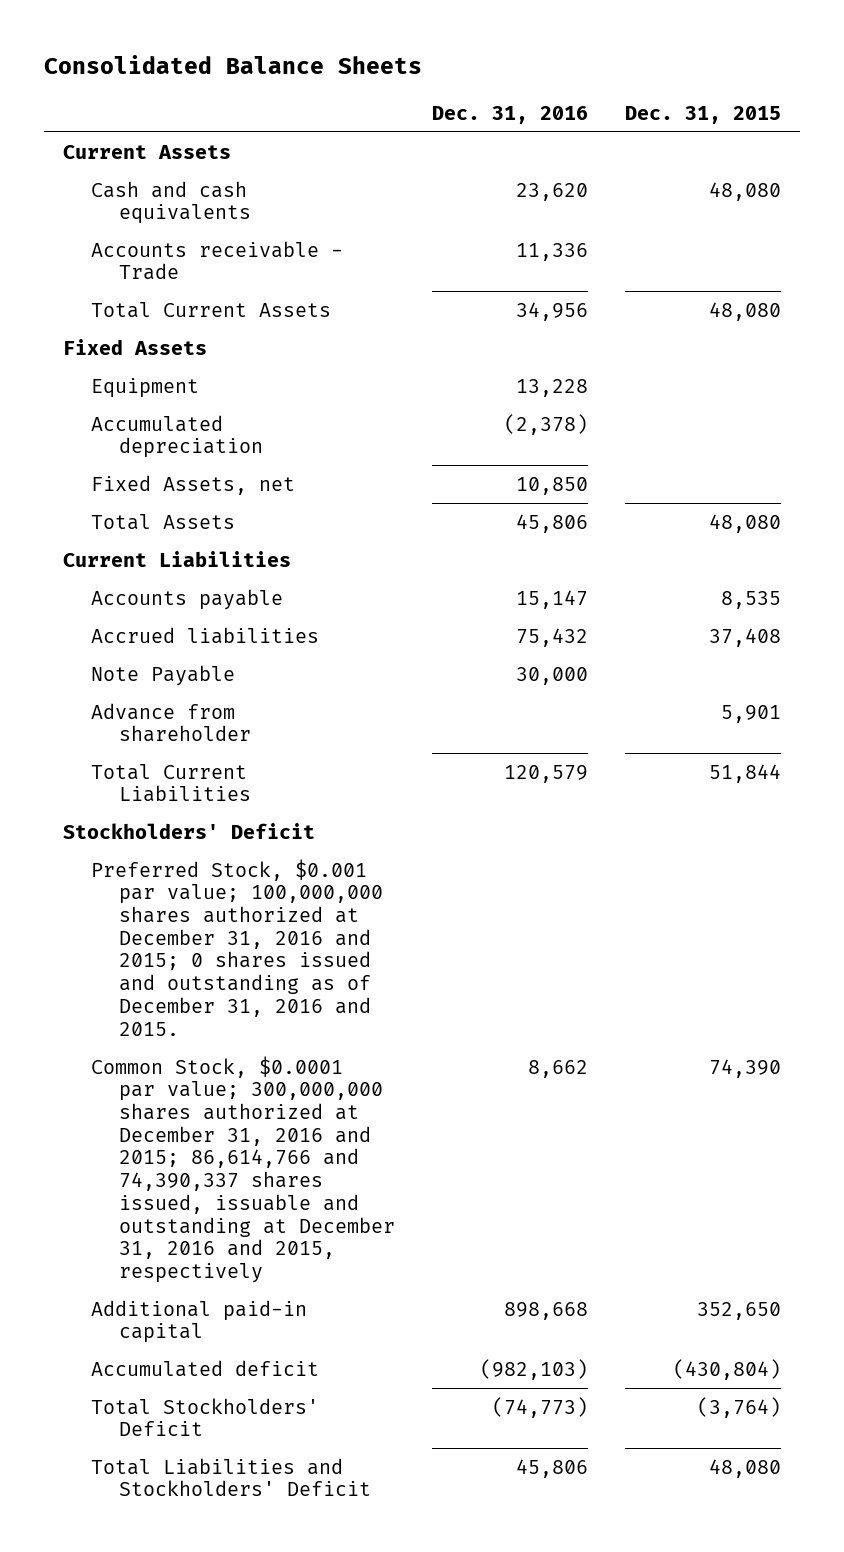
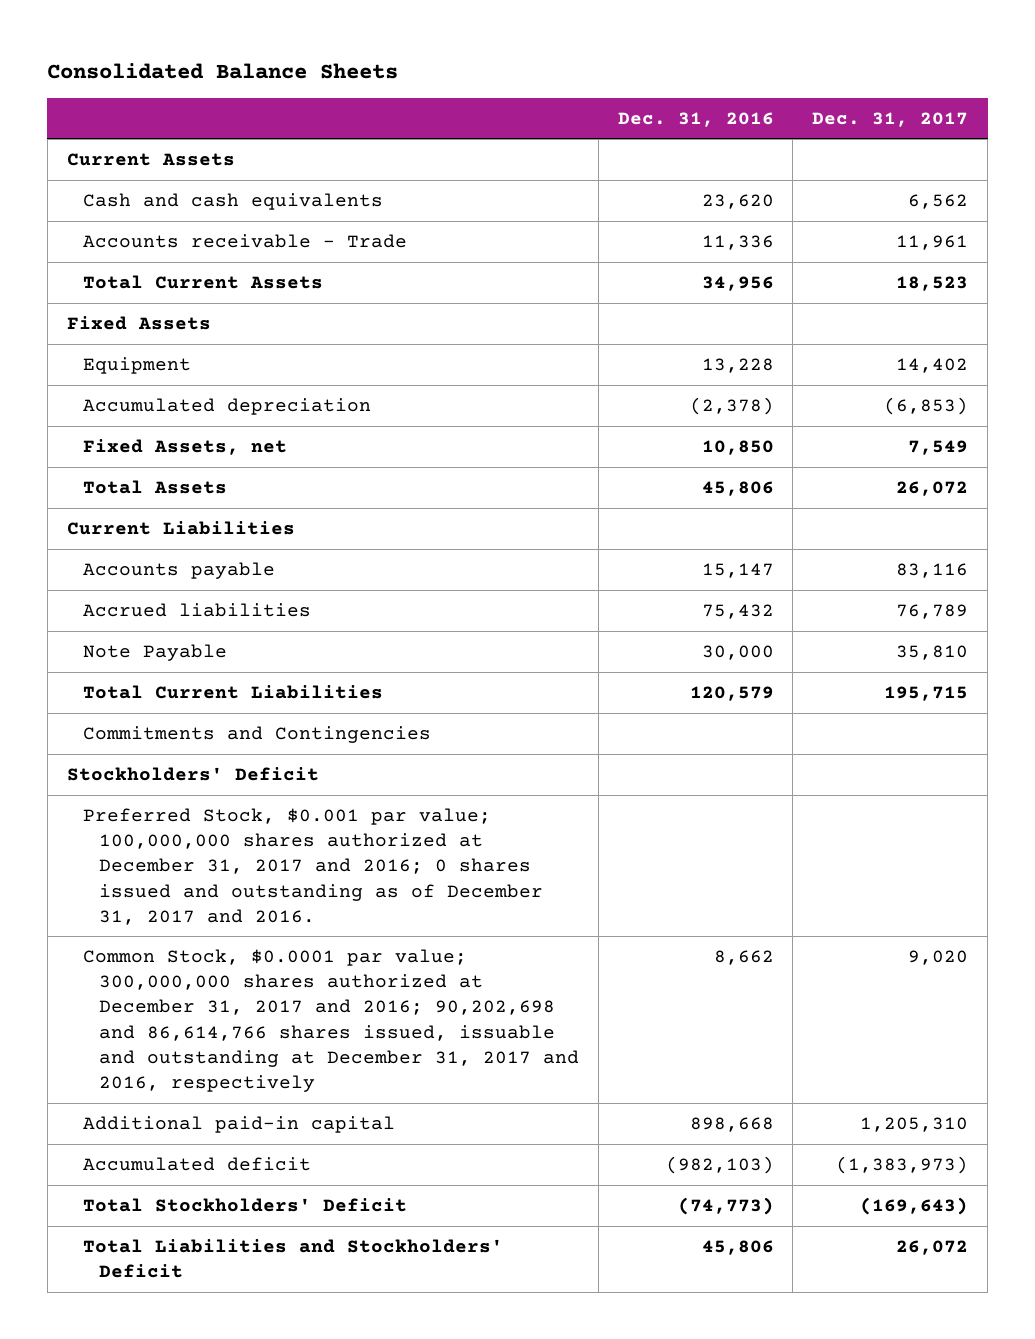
- | Dec. 31, 2016 | Dec. 31, 2015
+ | Dec. 31, 2016 | Dec. 31, 2017
- Advance from shareholder | | 5,901
+ Commitments and Contingencies
- Preferred Stock, $0.001 par value; 100,000,000 shares authorized at December 31, 2016 and 2015; 0 shares issued and outstanding as of December 31, 2016 and 2015.
- Common Stock, $0.0001 par value; 300,000,000 shares authorized at December 31, 2016 and 2015; 86,614,766 and 74,390,337 shares issued, issuable and outstanding at December 31, 2016 and 2015, respectively | 8,662 | 74,390
+ Preferred Stock, $0.001 par value; 100,000,000 shares authorized at December 31, 2017 and 2016; 0 shares issued and outstanding as of December 31, 2017 and 2016.
+ Common Stock, $0.0001 par value; 300,000,000 shares authorized at December 31, 2017 and 2016; 90,202,698 and 86,614,766 shares issued, issuable and outstanding at December 31, 2017 and 2016, respectively | 8,662 | 9,020

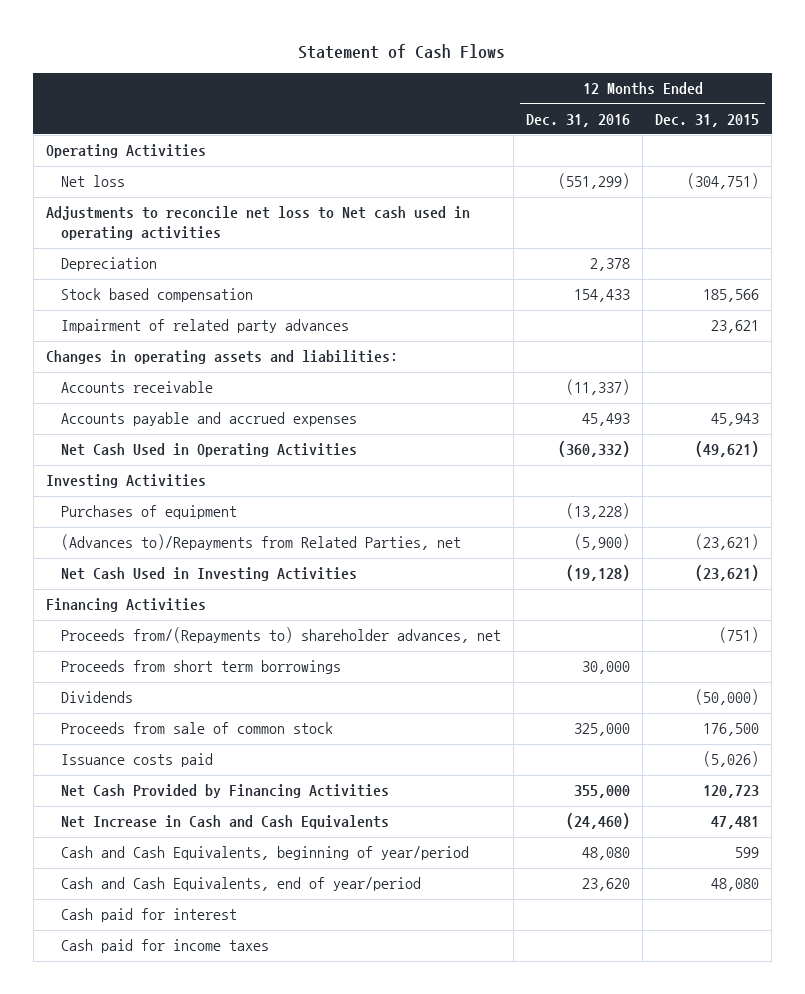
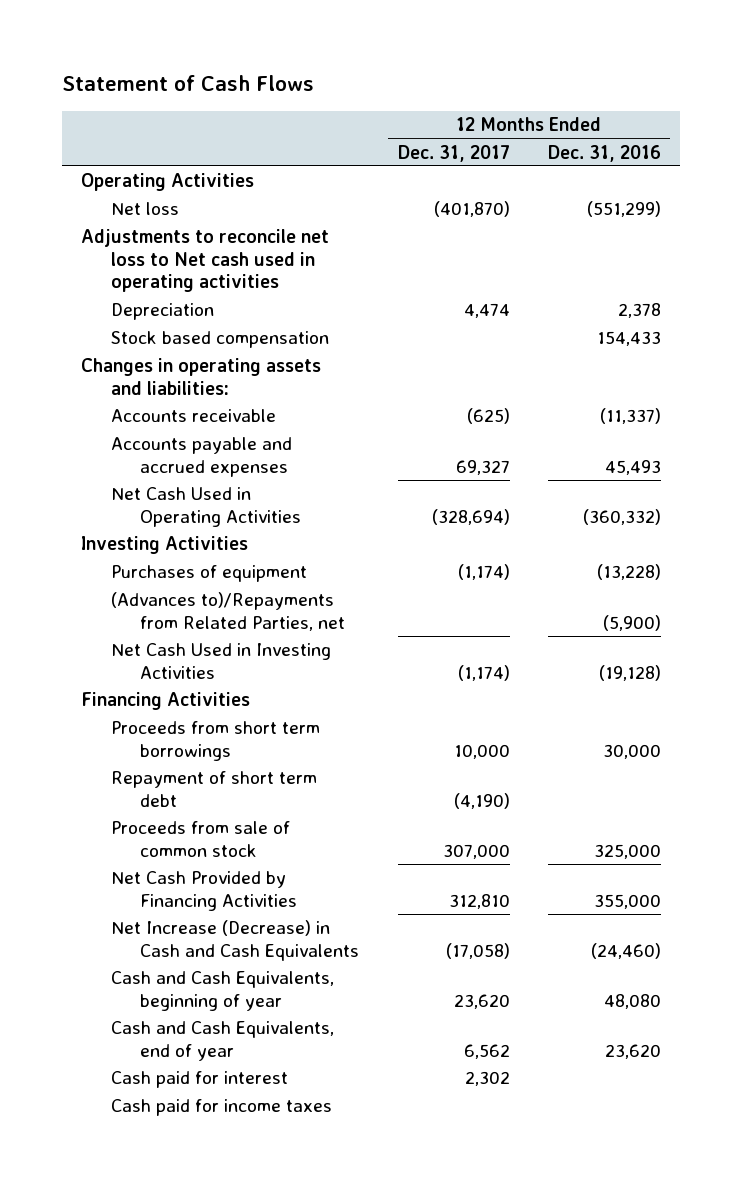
- | 12 Months Ended Dec. 31, 2016 | 12 Months Ended Dec. 31, 2015
+ | 12 Months Ended Dec. 31, 2017 | 12 Months Ended Dec. 31, 2016
- Impairment of related party advances | | 23,621
- Proceeds from/(Repayments to) shareholder advances, net | | (751)
- Dividends | | (50,000)
+ Repayment of short term debt | (4,190) |
- Issuance costs paid | | (5,026)
- Net Increase in Cash and Cash Equivalents | (24,460) | 47,481
- Cash and Cash Equivalents, beginning of year/period | 48,080 | 599
- Cash and Cash Equivalents, end of year/period | 23,620 | 48,080
+ Net Increase (Decrease) in Cash and Cash Equivalents | (17,058) | (24,460)
+ Cash and Cash Equivalents, beginning of year | 23,620 | 48,080
+ Cash and Cash Equivalents, end of year | 6,562 | 23,620

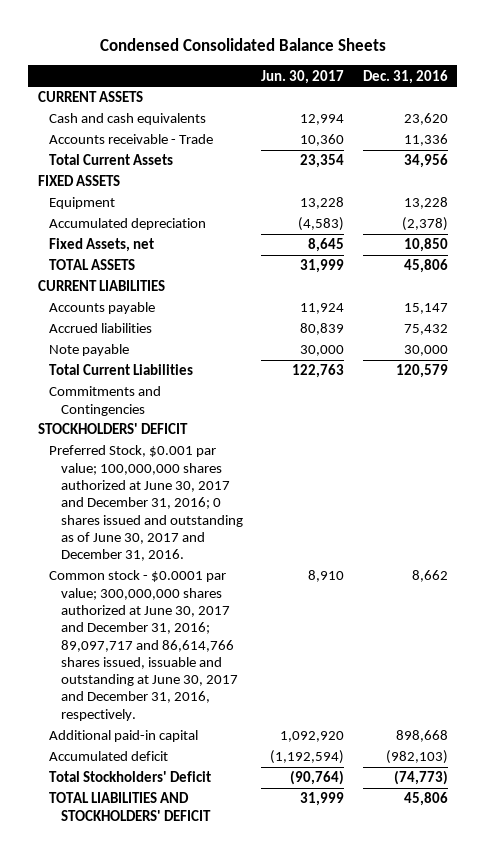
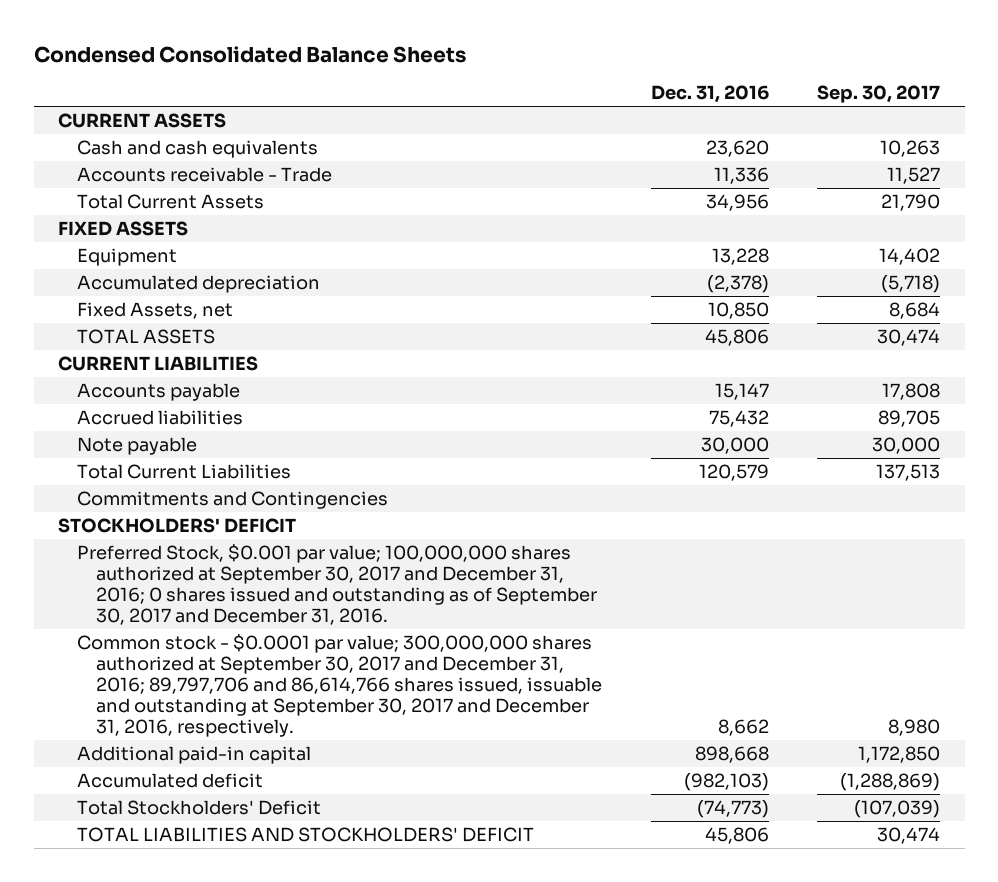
- | Jun. 30, 2017 | Dec. 31, 2016
+ | Dec. 31, 2016 | Sep. 30, 2017
- Preferred Stock, $0.001 par value; 100,000,000 shares authorized at June 30, 2017 and December 31, 2016; 0 shares issued and outstanding as of June 30, 2017 and December 31, 2016.
- Common stock - $0.0001 par value; 300,000,000 shares authorized at June 30, 2017 and December 31, 2016; 89,097,717 and 86,614,766 shares issued, issuable and outstanding at June 30, 2017 and December 31, 2016, respectively. | 8,910 | 8,662
+ Preferred Stock, $0.001 par value; 100,000,000 shares authorized at September 30, 2017 and December 31, 2016; 0 shares issued and outstanding as of September 30, 2017 and December 31, 2016.
+ Common stock - $0.0001 par value; 300,000,000 shares authorized at September 30, 2017 and December 31, 2016; 89,797,706 and 86,614,766 shares issued, issuable and outstanding at September 30, 2017 and December 31, 2016, respectively. | 8,662 | 8,980

